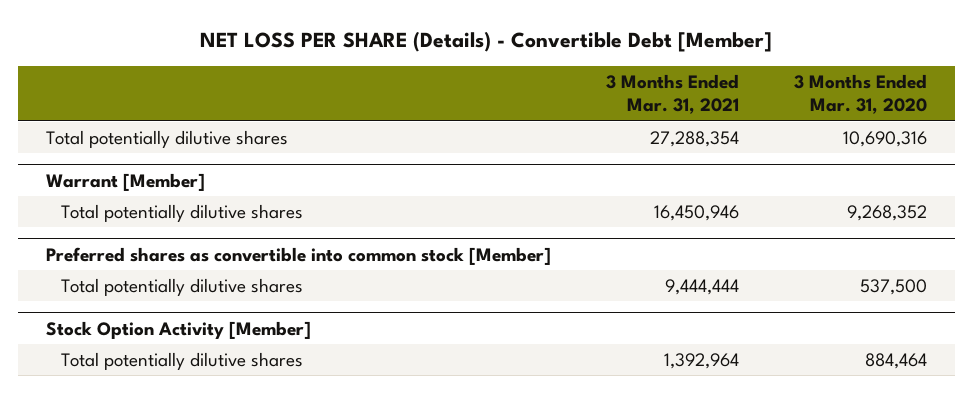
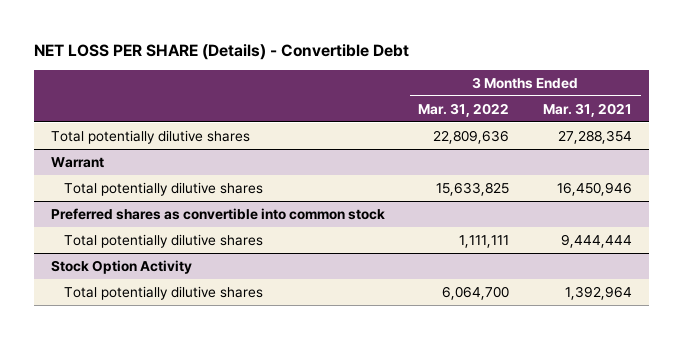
- NET LOSS PER SHARE (Details) - Convertible Debt [Member]
+ NET LOSS PER SHARE (Details) - Convertible Debt
- | 3 Months Ended Mar. 31, 2021 | 3 Months Ended Mar. 31, 2020
+ | 3 Months Ended Mar. 31, 2022 | 3 Months Ended Mar. 31, 2021
- Warrant [Member]
+ Warrant
- Preferred shares as convertible into common stock [Member]
+ Preferred shares as convertible into common stock
- Stock Option Activity [Member]
+ Stock Option Activity

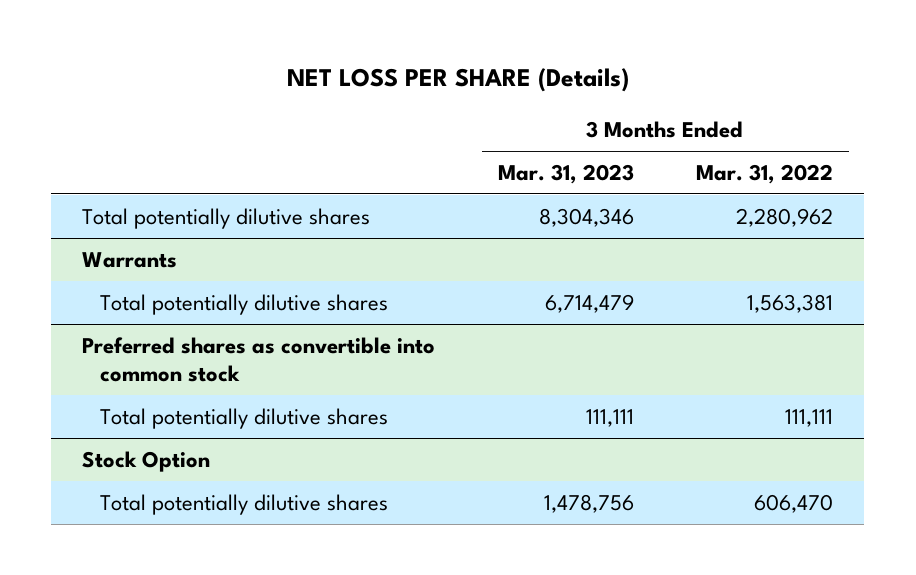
- NET LOSS PER SHARE (Details) - Convertible Debt
+ NET LOSS PER SHARE (Details)
- | 3 Months Ended Mar. 31, 2022 | 3 Months Ended Mar. 31, 2021
+ | 3 Months Ended Mar. 31, 2023 | 3 Months Ended Mar. 31, 2022
- Total potentially dilutive shares | 22,809,636 | 27,288,354
- Warrant
- Total potentially dilutive shares | 15,633,825 | 16,450,946
+ Total potentially dilutive shares | 8,304,346 | 2,280,962
+ Warrants
+ Total potentially dilutive shares | 6,714,479 | 1,563,381
@ Preferred shares as convertible into common stock
- Total potentially dilutive shares | 1,111,111 | 9,444,444
- Stock Option Activity
- Total potentially dilutive shares | 6,064,700 | 1,392,964
@ Preferred shares as convertible into common stock
+ Total potentially dilutive shares | 111,111 | 111,111
+ Stock Option
+ Total potentially dilutive shares | 1,478,756 | 606,470

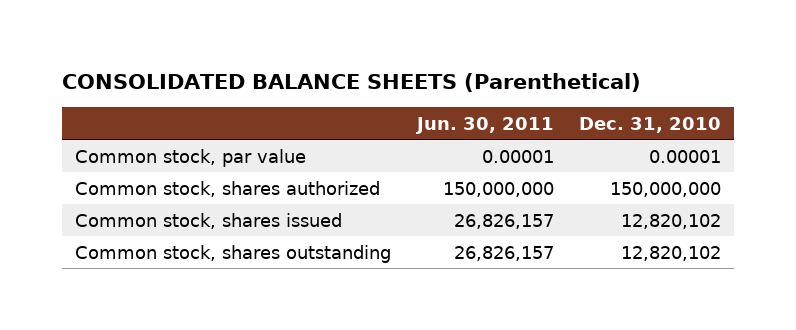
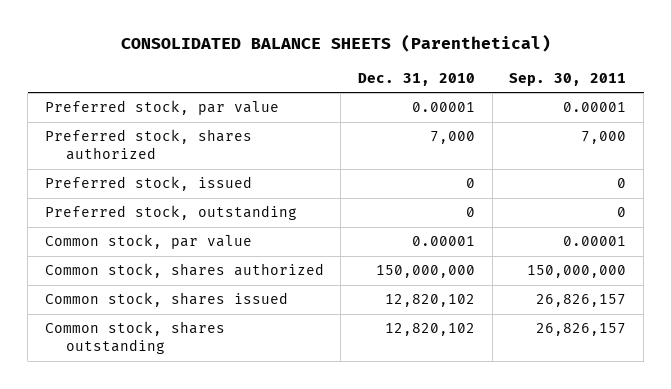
- | Jun. 30, 2011 | Dec. 31, 2010
+ | Dec. 31, 2010 | Sep. 30, 2011
+ Preferred stock, par value | 0.00001 | 0.00001
+ Preferred stock, shares authorized | 7,000 | 7,000
+ Preferred stock, issued | 0 | 0
+ Preferred stock, outstanding | 0 | 0

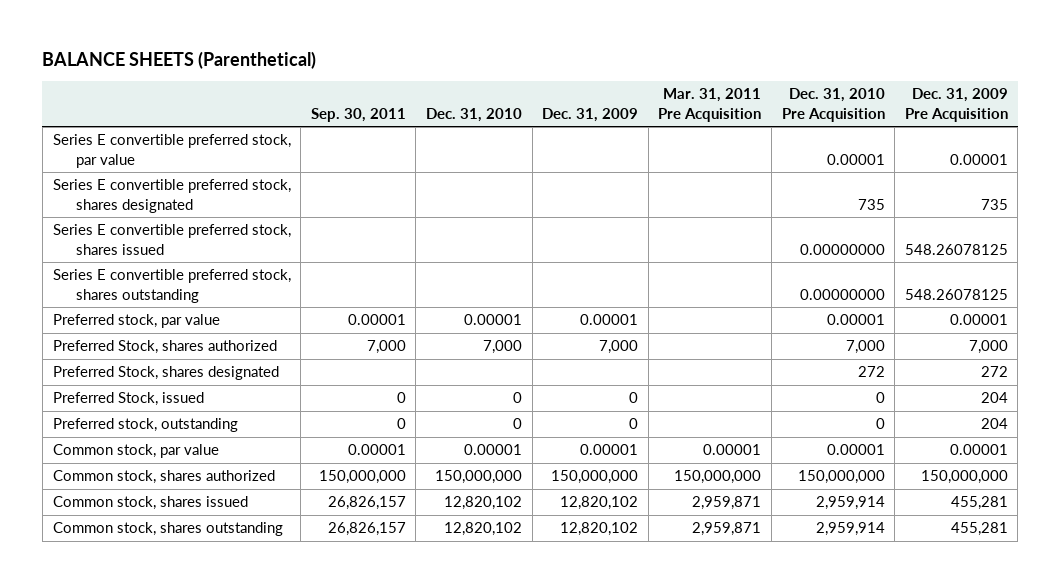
- CONSOLIDATED BALANCE SHEETS (Parenthetical)
+ BALANCE SHEETS (Parenthetical)
- | Dec. 31, 2010 | Sep. 30, 2011
+ | Sep. 30, 2011 | Dec. 31, 2010 | Dec. 31, 2009 | Mar. 31, 2011 Pre Acquisition | Dec. 31, 2010 Pre Acquisition | Dec. 31, 2009 Pre Acquisition
+ Series E convertible preferred stock, par value | | | | | 0.00001 | 0.00001
+ Series E convertible preferred stock, shares designated | | | | | 735 | 735
+ Series E convertible preferred stock, shares issued | | | | | 0.00000000 | 548.26078125
+ Series E convertible preferred stock, shares outstanding | | | | | 0.00000000 | 548.26078125
- Preferred stock, shares authorized | 7,000 | 7,000
- Preferred stock, issued | 0 | 0
+ Preferred Stock, shares authorized | 7,000 | 7,000 | 7,000 | | 7,000 | 7,000
+ Preferred Stock, shares designated | | | | | 272 | 272
+ Preferred Stock, issued | 0 | 0 | 0 | | 0 | 204

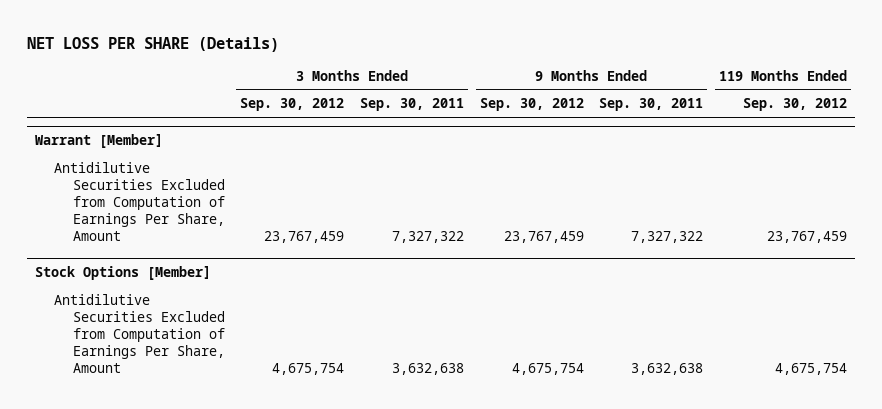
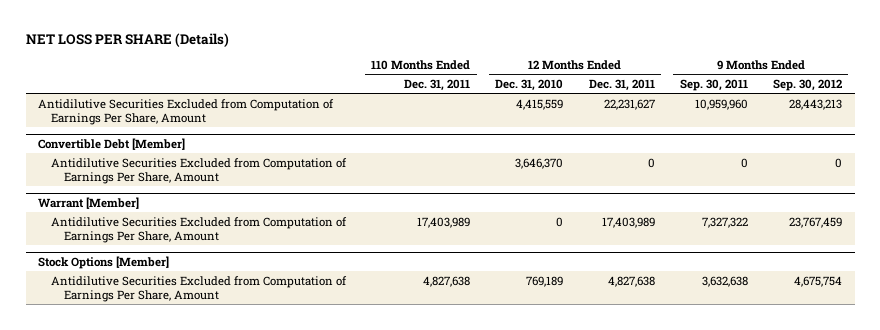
- | 3 Months Ended Sep. 30, 2012 | 3 Months Ended Sep. 30, 2011 | 9 Months Ended Sep. 30, 2012 | 9 Months Ended Sep. 30, 2011 | 119 Months Ended Sep. 30, 2012
+ | 110 Months Ended Dec. 31, 2011 | 12 Months Ended Dec. 31, 2010 | 12 Months Ended Dec. 31, 2011 | 9 Months Ended Sep. 30, 2011 | 9 Months Ended Sep. 30, 2012
+ Antidilutive Securities Excluded from Computation of Earnings Per Share, Amount | | 4,415,559 | 22,231,627 | 10,959,960 | 28,443,213
+ Convertible Debt [Member]
+ Antidilutive Securities Excluded from Computation of Earnings Per Share, Amount | | 3,646,370 | 0 | 0 | 0

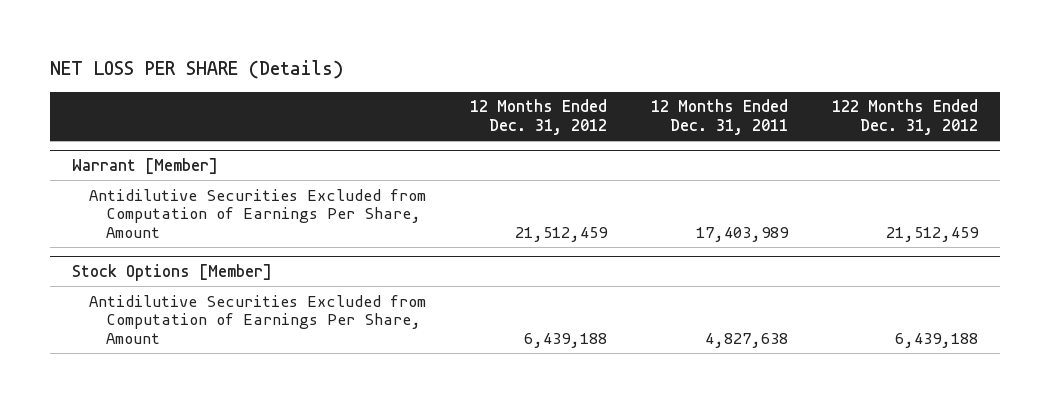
- | 110 Months Ended Dec. 31, 2011 | 12 Months Ended Dec. 31, 2010 | 12 Months Ended Dec. 31, 2011 | 9 Months Ended Sep. 30, 2011 | 9 Months Ended Sep. 30, 2012
+ | 12 Months Ended Dec. 31, 2012 | 12 Months Ended Dec. 31, 2011 | 122 Months Ended Dec. 31, 2012
- Antidilutive Securities Excluded from Computation of Earnings Per Share, Amount | | 4,415,559 | 22,231,627 | 10,959,960 | 28,443,213
- Convertible Debt [Member]
- Antidilutive Securities Excluded from Computation of Earnings Per Share, Amount | | 3,646,370 | 0 | 0 | 0

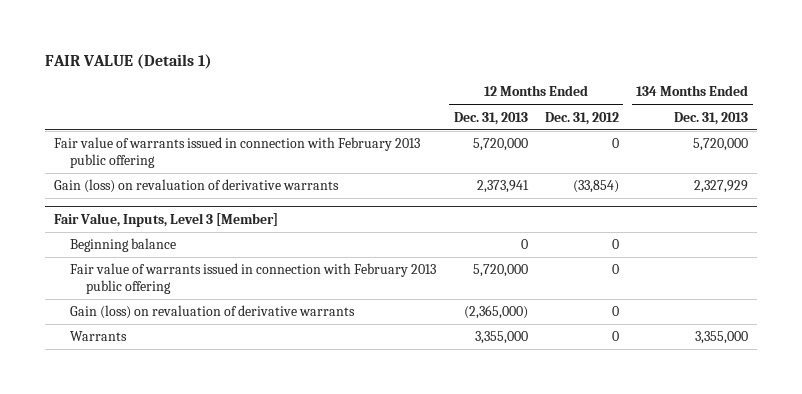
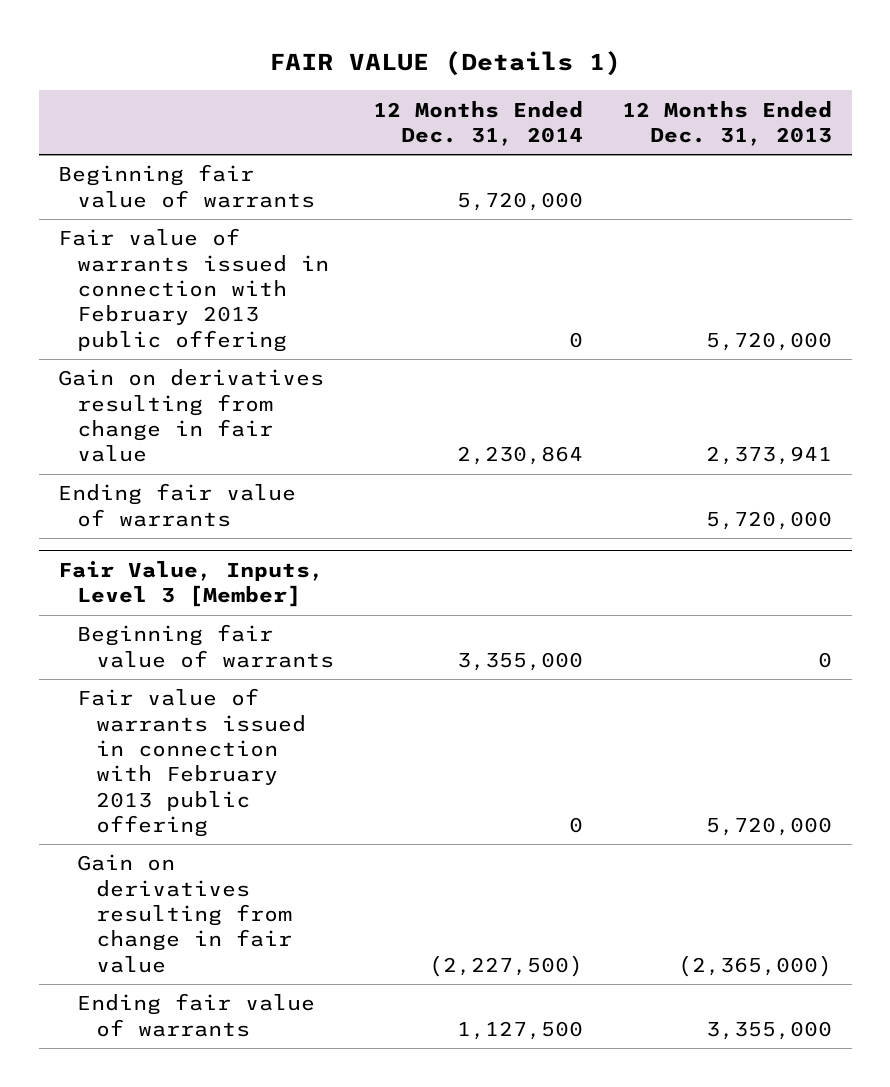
- | 12 Months Ended Dec. 31, 2013 | 12 Months Ended Dec. 31, 2012 | 134 Months Ended Dec. 31, 2013
+ | 12 Months Ended Dec. 31, 2014 | 12 Months Ended Dec. 31, 2013
+ Beginning fair value of warrants | 5,720,000 |
- Gain (loss) on revaluation of derivative warrants | 2,373,941 | (33,854) | 2,327,929
+ Gain on derivatives resulting from change in fair value | 2,230,864 | 2,373,941
+ Ending fair value of warrants | | 5,720,000
@ Fair Value, Inputs, Level 3 [Member]
- Beginning balance | 0 | 0 |
+ Beginning fair value of warrants | 3,355,000 | 0
- Gain (loss) on revaluation of derivative warrants | (2,365,000) | 0 |
- Warrants | 3,355,000 | 0 | 3,355,000
+ Gain on derivatives resulting from change in fair value | (2,227,500) | (2,365,000)
+ Ending fair value of warrants | 1,127,500 | 3,355,000

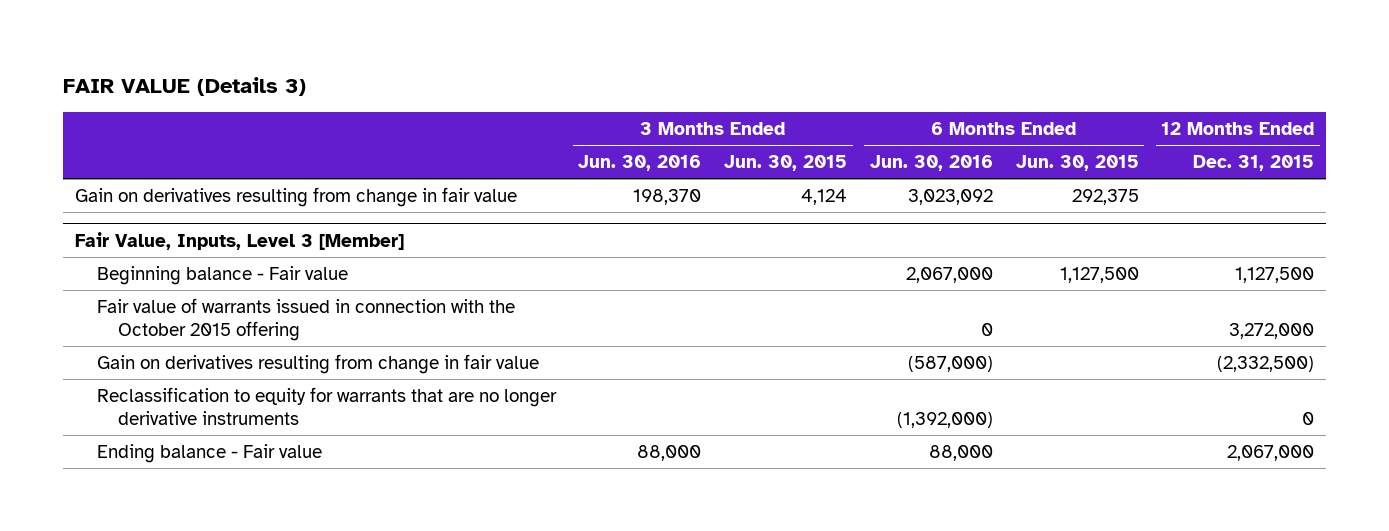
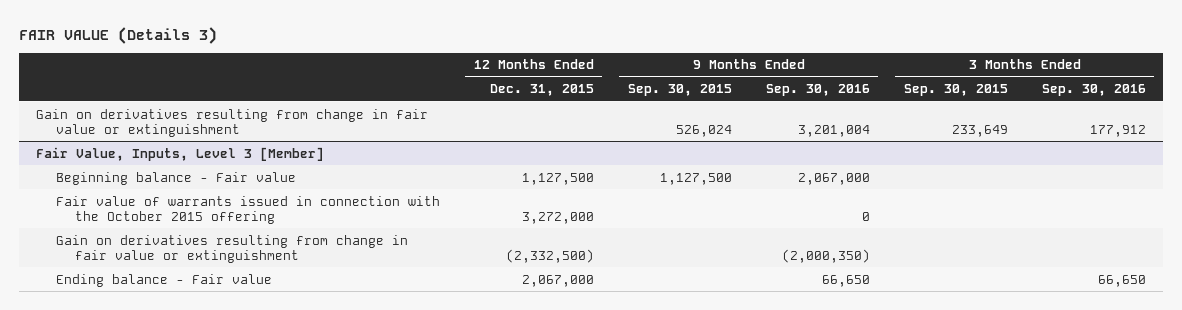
- | 3 Months Ended Jun. 30, 2016 | 3 Months Ended Jun. 30, 2015 | 6 Months Ended Jun. 30, 2016 | 6 Months Ended Jun. 30, 2015 | 12 Months Ended Dec. 31, 2015
+ | 12 Months Ended Dec. 31, 2015 | 9 Months Ended Sep. 30, 2015 | 9 Months Ended Sep. 30, 2016 | 3 Months Ended Sep. 30, 2015 | 3 Months Ended Sep. 30, 2016
- Gain on derivatives resulting from change in fair value | 198,370 | 4,124 | 3,023,092 | 292,375 |
+ Gain on derivatives resulting from change in fair value or extinguishment | | 526,024 | 3,201,004 | 233,649 | 177,912
@ Fair Value, Inputs, Level 3 [Member]
- Gain on derivatives resulting from change in fair value | | | (587,000) | | (2,332,500)
- Reclassification to equity for warrants that are no longer derivative instruments | | | (1,392,000) | | 0
+ Gain on derivatives resulting from change in fair value or extinguishment | (2,332,500) | | (2,000,350) | |

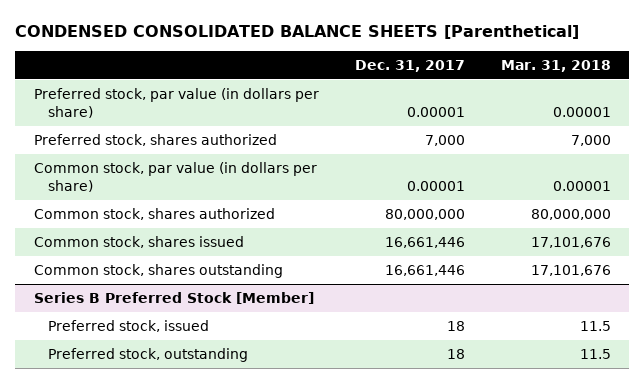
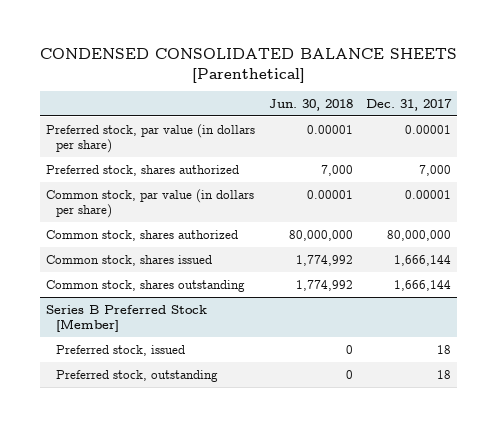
- | Dec. 31, 2017 | Mar. 31, 2018
+ | Jun. 30, 2018 | Dec. 31, 2017
- Common stock, shares issued | 16,661,446 | 17,101,676
- Common stock, shares outstanding | 16,661,446 | 17,101,676
+ Common stock, shares issued | 1,774,992 | 1,666,144
+ Common stock, shares outstanding | 1,774,992 | 1,666,144

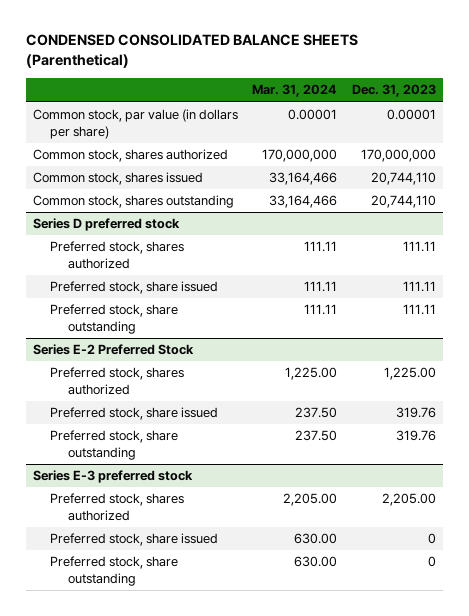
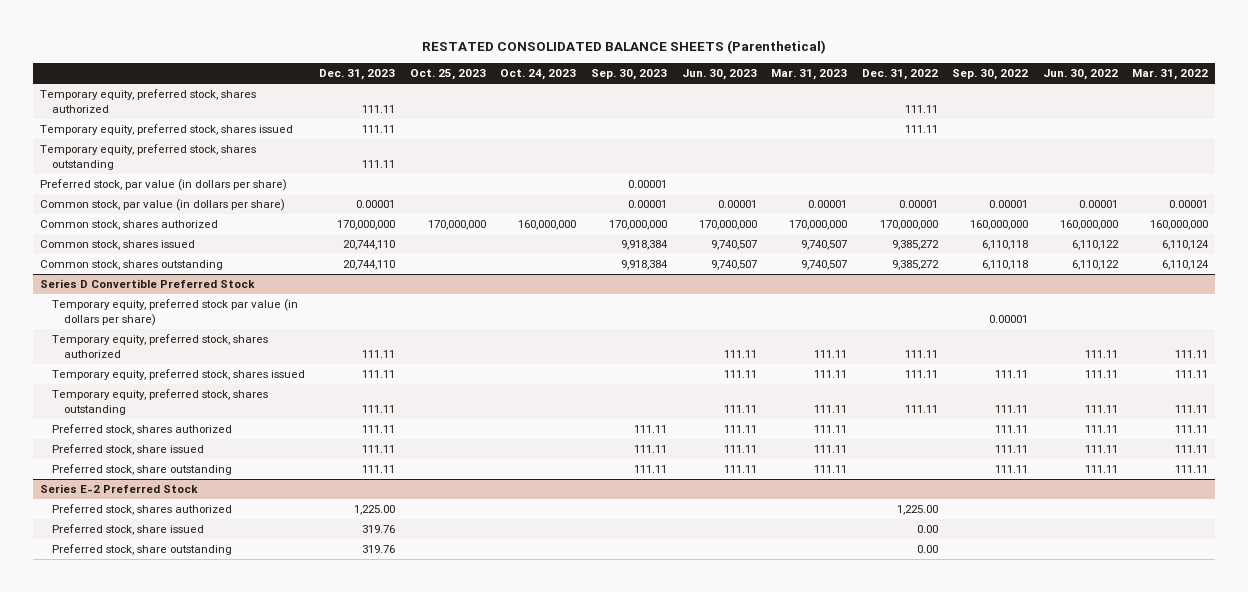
- CONDENSED CONSOLIDATED BALANCE SHEETS (Parenthetical)
+ RESTATED CONSOLIDATED BALANCE SHEETS (Parenthetical)
- | Mar. 31, 2024 | Dec. 31, 2023
+ | Dec. 31, 2023 | Oct. 25, 2023 | Oct. 24, 2023 | Sep. 30, 2023 | Jun. 30, 2023 | Mar. 31, 2023 | Dec. 31, 2022 | Sep. 30, 2022 | Jun. 30, 2022 | Mar. 31, 2022
+ Temporary equity, preferred stock, shares authorized | 111.11 | | | | | | 111.11 | | |
+ Temporary equity, preferred stock, shares issued | 111.11 | | | | | | 111.11 | | |
+ Temporary equity, preferred stock, shares outstanding | 111.11 | | | | | | | | |
+ Preferred stock, par value (in dollars per share) | | | | 0.00001 | | | | | |
- Series D preferred stock
+ Series D Convertible Preferred Stock
+ Temporary equity, preferred stock par value (in dollars per share) | | | | | | | | 0.00001 | |
+ Temporary equity, preferred stock, shares authorized | 111.11 | | | | 111.11 | 111.11 | 111.11 | | 111.11 | 111.11
+ Temporary equity, preferred stock, shares issued | 111.11 | | | | 111.11 | 111.11 | 111.11 | 111.11 | 111.11 | 111.11
+ Temporary equity, preferred stock, shares outstanding | 111.11 | | | | 111.11 | 111.11 | 111.11 | 111.11 | 111.11 | 111.11
- Series E-3 preferred stock
- Preferred stock, shares authorized | 2,205.00 | 2,205.00
- Preferred stock, share issued | 630.00 | 0
- Preferred stock, share outstanding | 630.00 | 0

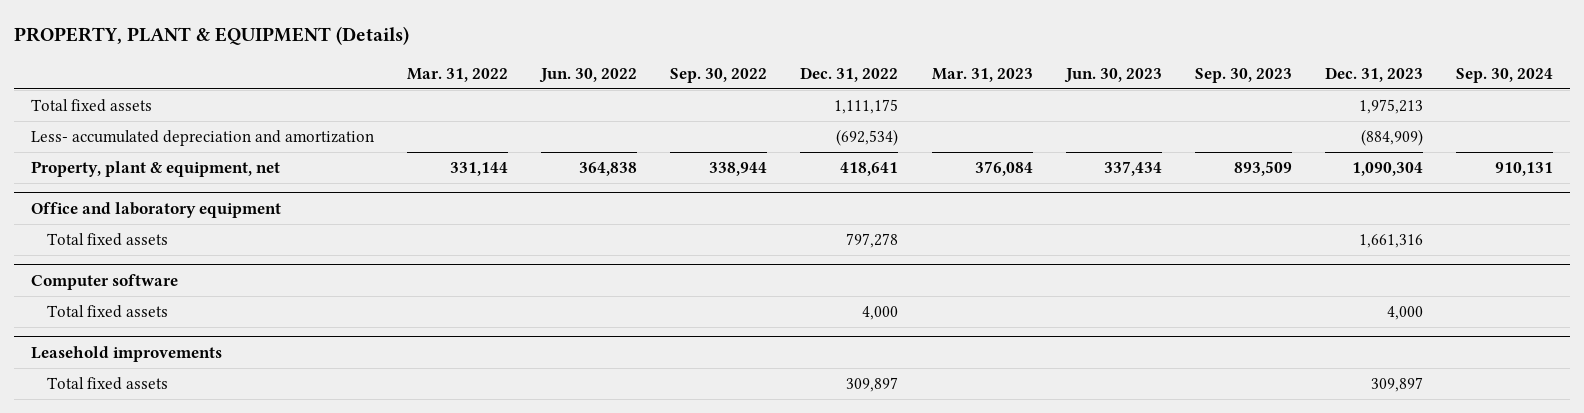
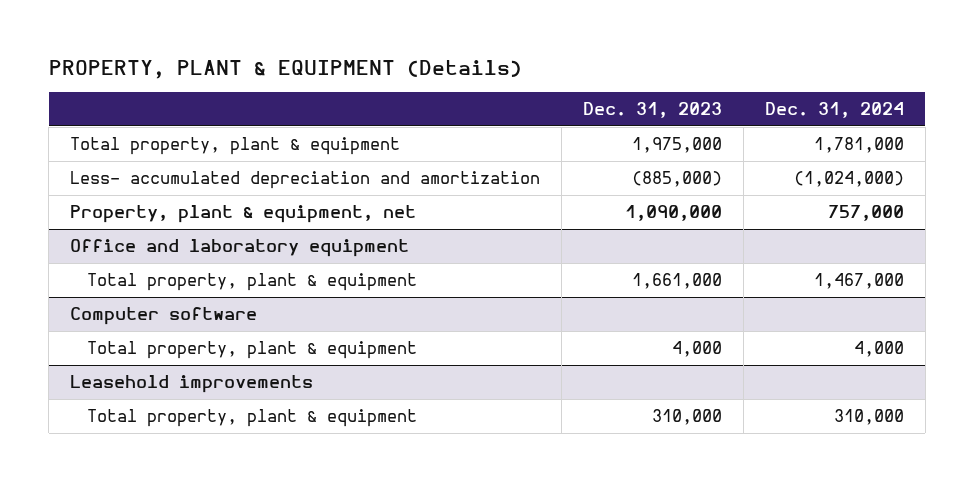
- | Mar. 31, 2022 | Jun. 30, 2022 | Sep. 30, 2022 | Dec. 31, 2022 | Mar. 31, 2023 | Jun. 30, 2023 | Sep. 30, 2023 | Dec. 31, 2023 | Sep. 30, 2024
+ | Dec. 31, 2023 | Dec. 31, 2024
- Total fixed assets | | | | 1,111,175 | | | | 1,975,213 |
- Less- accumulated depreciation and amortization | | | | (692,534) | | | | (884,909) |
- Property, plant & equipment, net | 331,144 | 364,838 | 338,944 | 418,641 | 376,084 | 337,434 | 893,509 | 1,090,304 | 910,131
+ Total property, plant & equipment | 1,975,000 | 1,781,000
+ Less- accumulated depreciation and amortization | (885,000) | (1,024,000)
+ Property, plant & equipment, net | 1,090,000 | 757,000
@ Office and laboratory equipment
- Total fixed assets | | | | 797,278 | | | | 1,661,316 |
+ Total property, plant & equipment | 1,661,000 | 1,467,000
@ Computer software
- Total fixed assets | | | | 4,000 | | | | 4,000 |
+ Total property, plant & equipment | 4,000 | 4,000
@ Leasehold improvements
- Total fixed assets | | | | 309,897 | | | | 309,897 |
+ Total property, plant & equipment | 310,000 | 310,000

